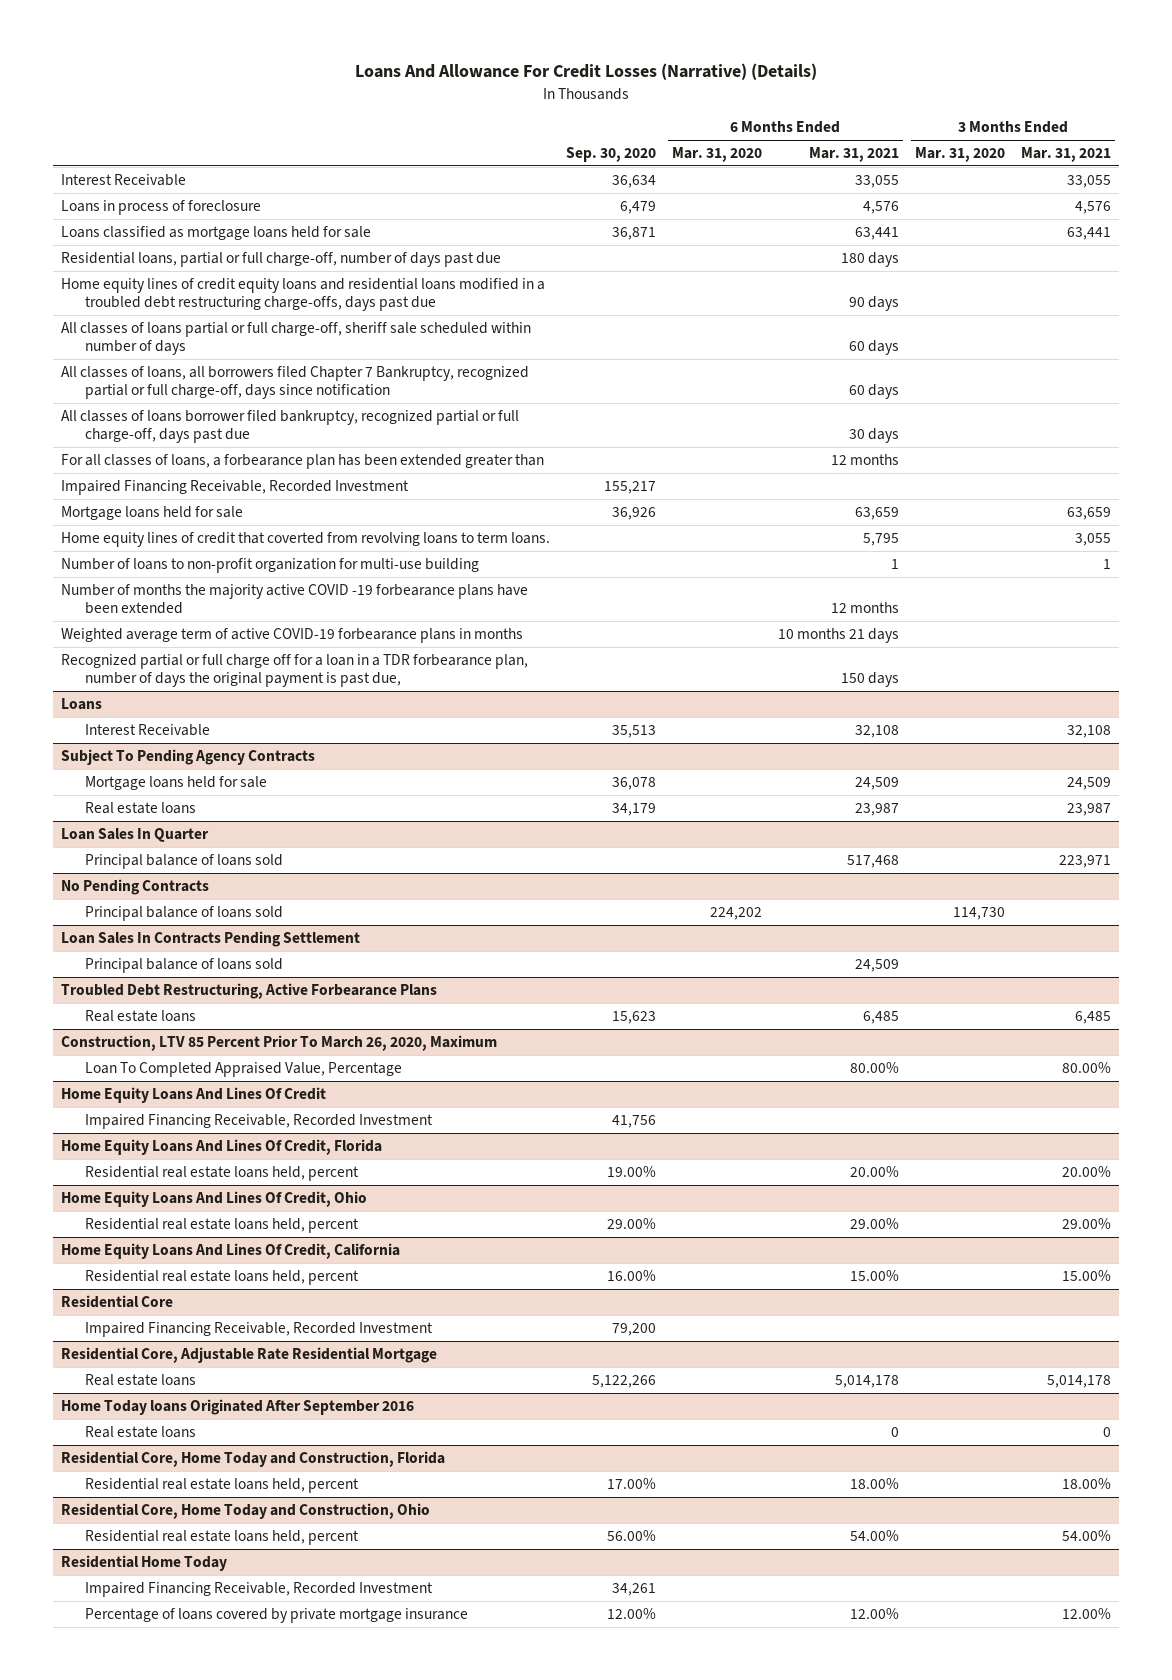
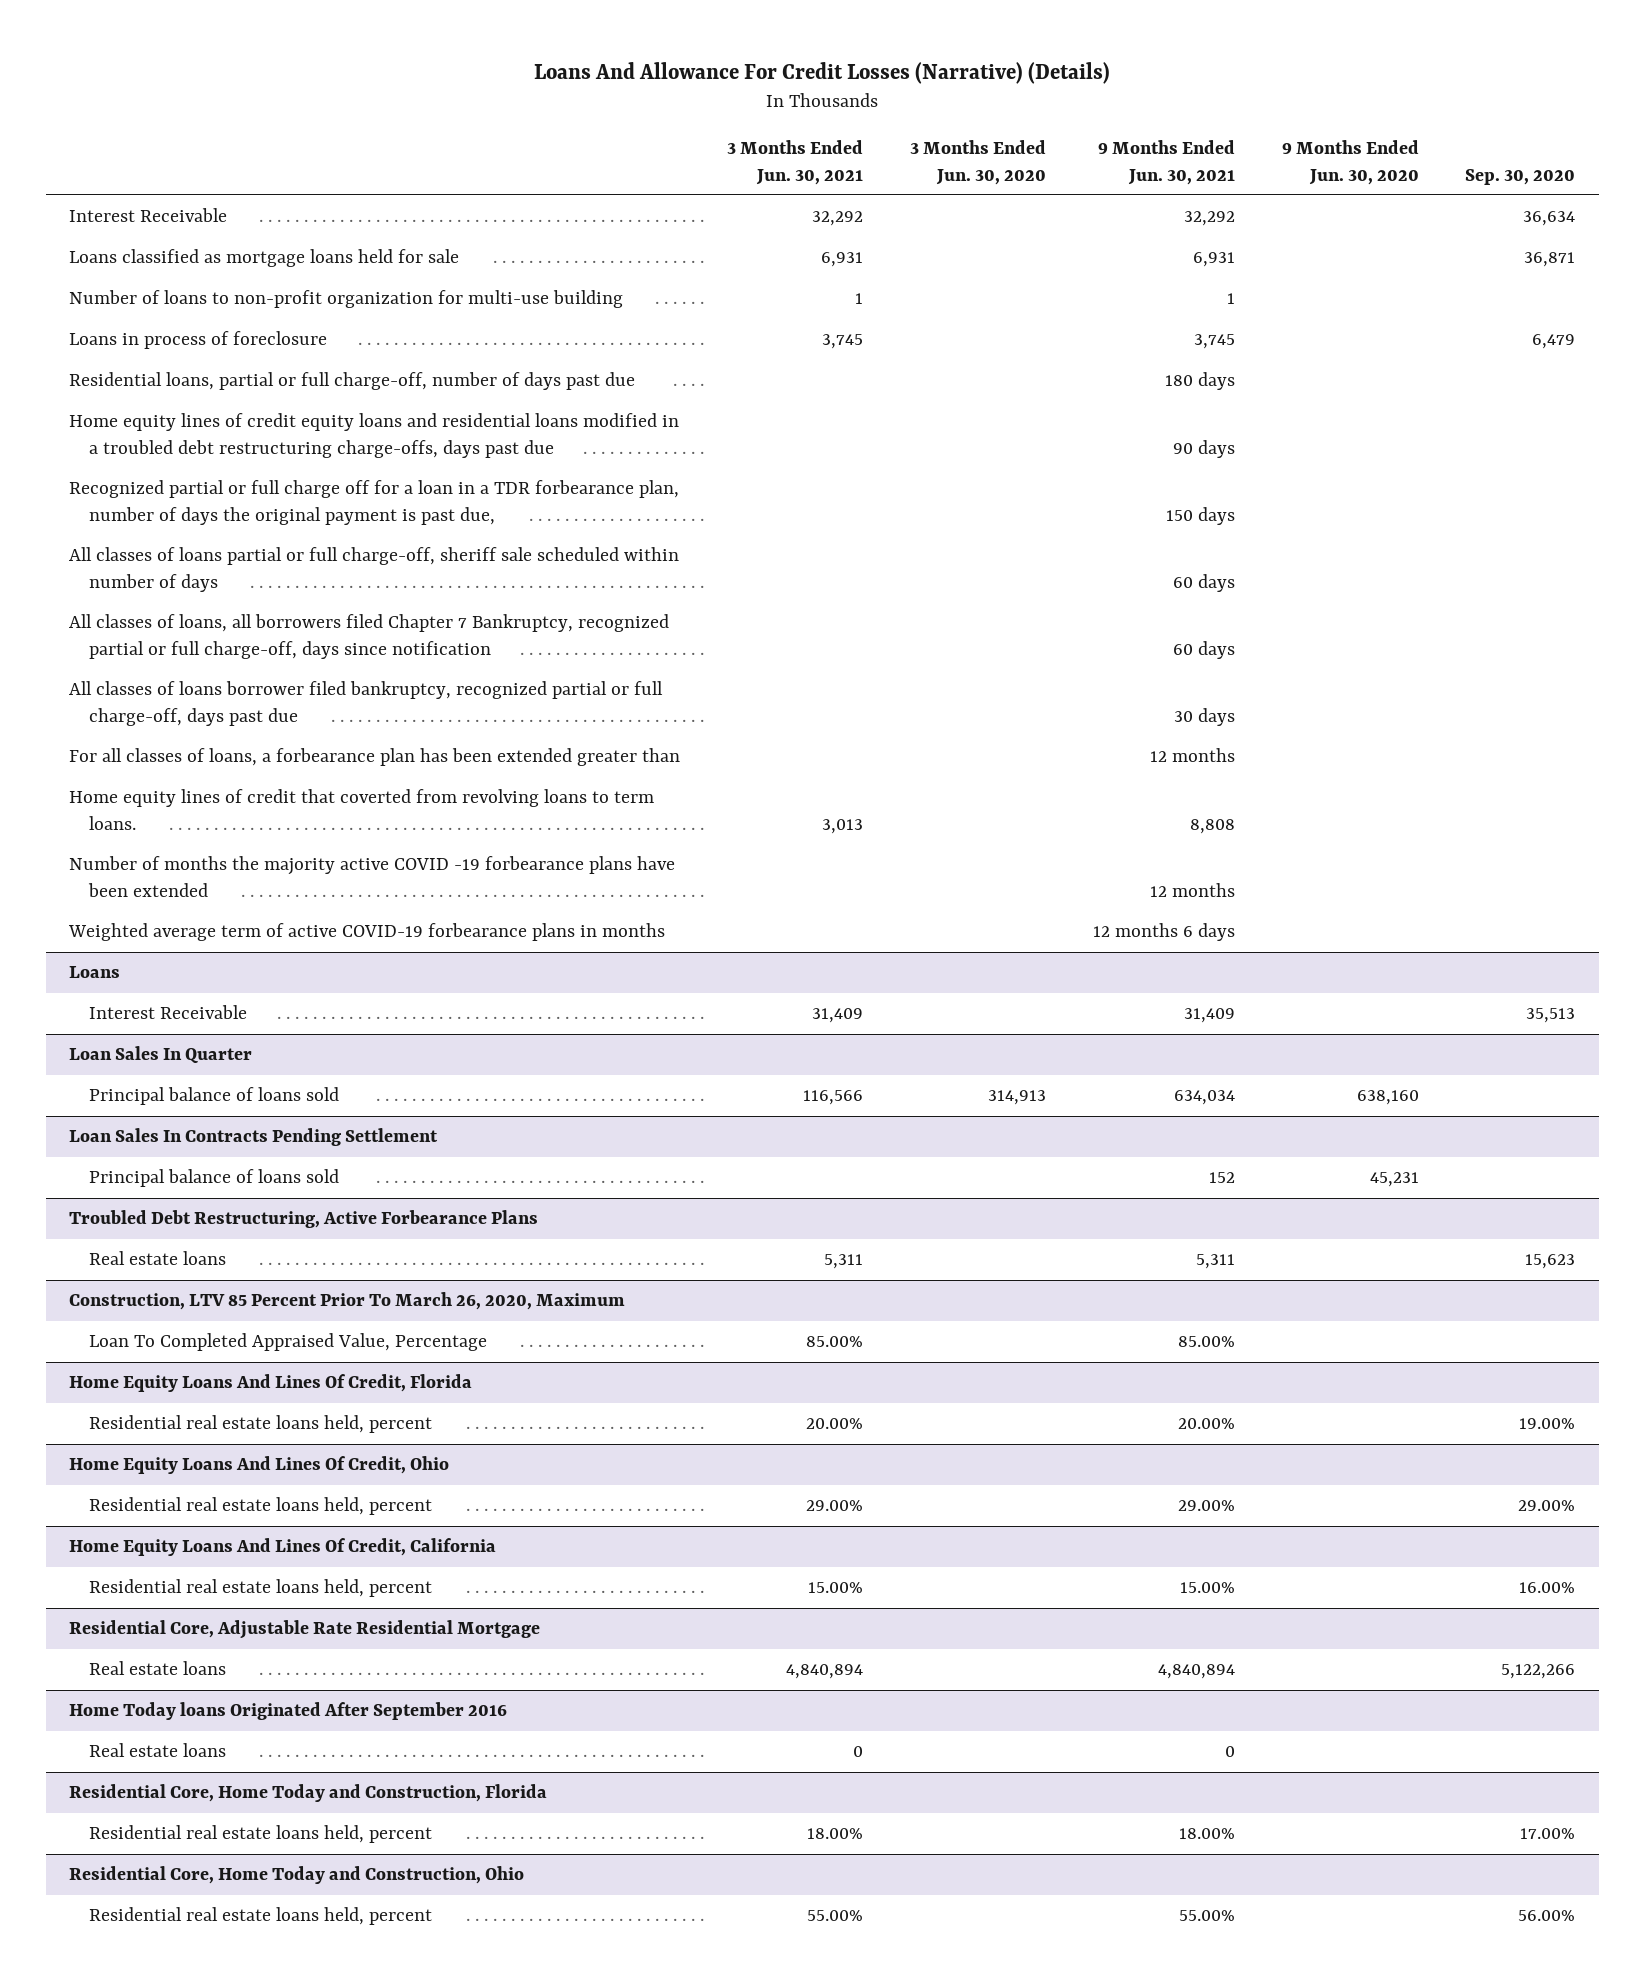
- | Sep. 30, 2020 | 6 Months Ended Mar. 31, 2020 | 6 Months Ended Mar. 31, 2021 | 3 Months Ended Mar. 31, 2020 | 3 Months Ended Mar. 31, 2021
+ | 3 Months Ended Jun. 30, 2021 | 3 Months Ended Jun. 30, 2020 | 9 Months Ended Jun. 30, 2021 | 9 Months Ended Jun. 30, 2020 | Sep. 30, 2020
moved up: Number of loans to non-profit organization for multi-use building | 1 | | 1 | |
moved down: Loans in process of foreclosure | 3,745 | | 3,745 | | 6,479
moved up: Recognized partial or full charge off for a loan in a TDR forbearance plan, number of days the original payment is past due, | | | 150 days | |
- Impaired Financing Receivable, Recorded Investment | 155,217 | | | |
- Mortgage loans held for sale | 36,926 | | 63,659 | | 63,659
- Subject To Pending Agency Contracts
- Mortgage loans held for sale | 36,078 | | 24,509 | | 24,509
- Real estate loans | 34,179 | | 23,987 | | 23,987
- No Pending Contracts
- Principal balance of loans sold | | 224,202 | | 114,730 |
- Home Equity Loans And Lines Of Credit
- Impaired Financing Receivable, Recorded Investment | 41,756 | | | |
- Residential Core
- Impaired Financing Receivable, Recorded Investment | 79,200 | | | |
- Residential Home Today
- Impaired Financing Receivable, Recorded Investment | 34,261 | | | |
- Percentage of loans covered by private mortgage insurance | 12.00% | | 12.00% | | 12.00%

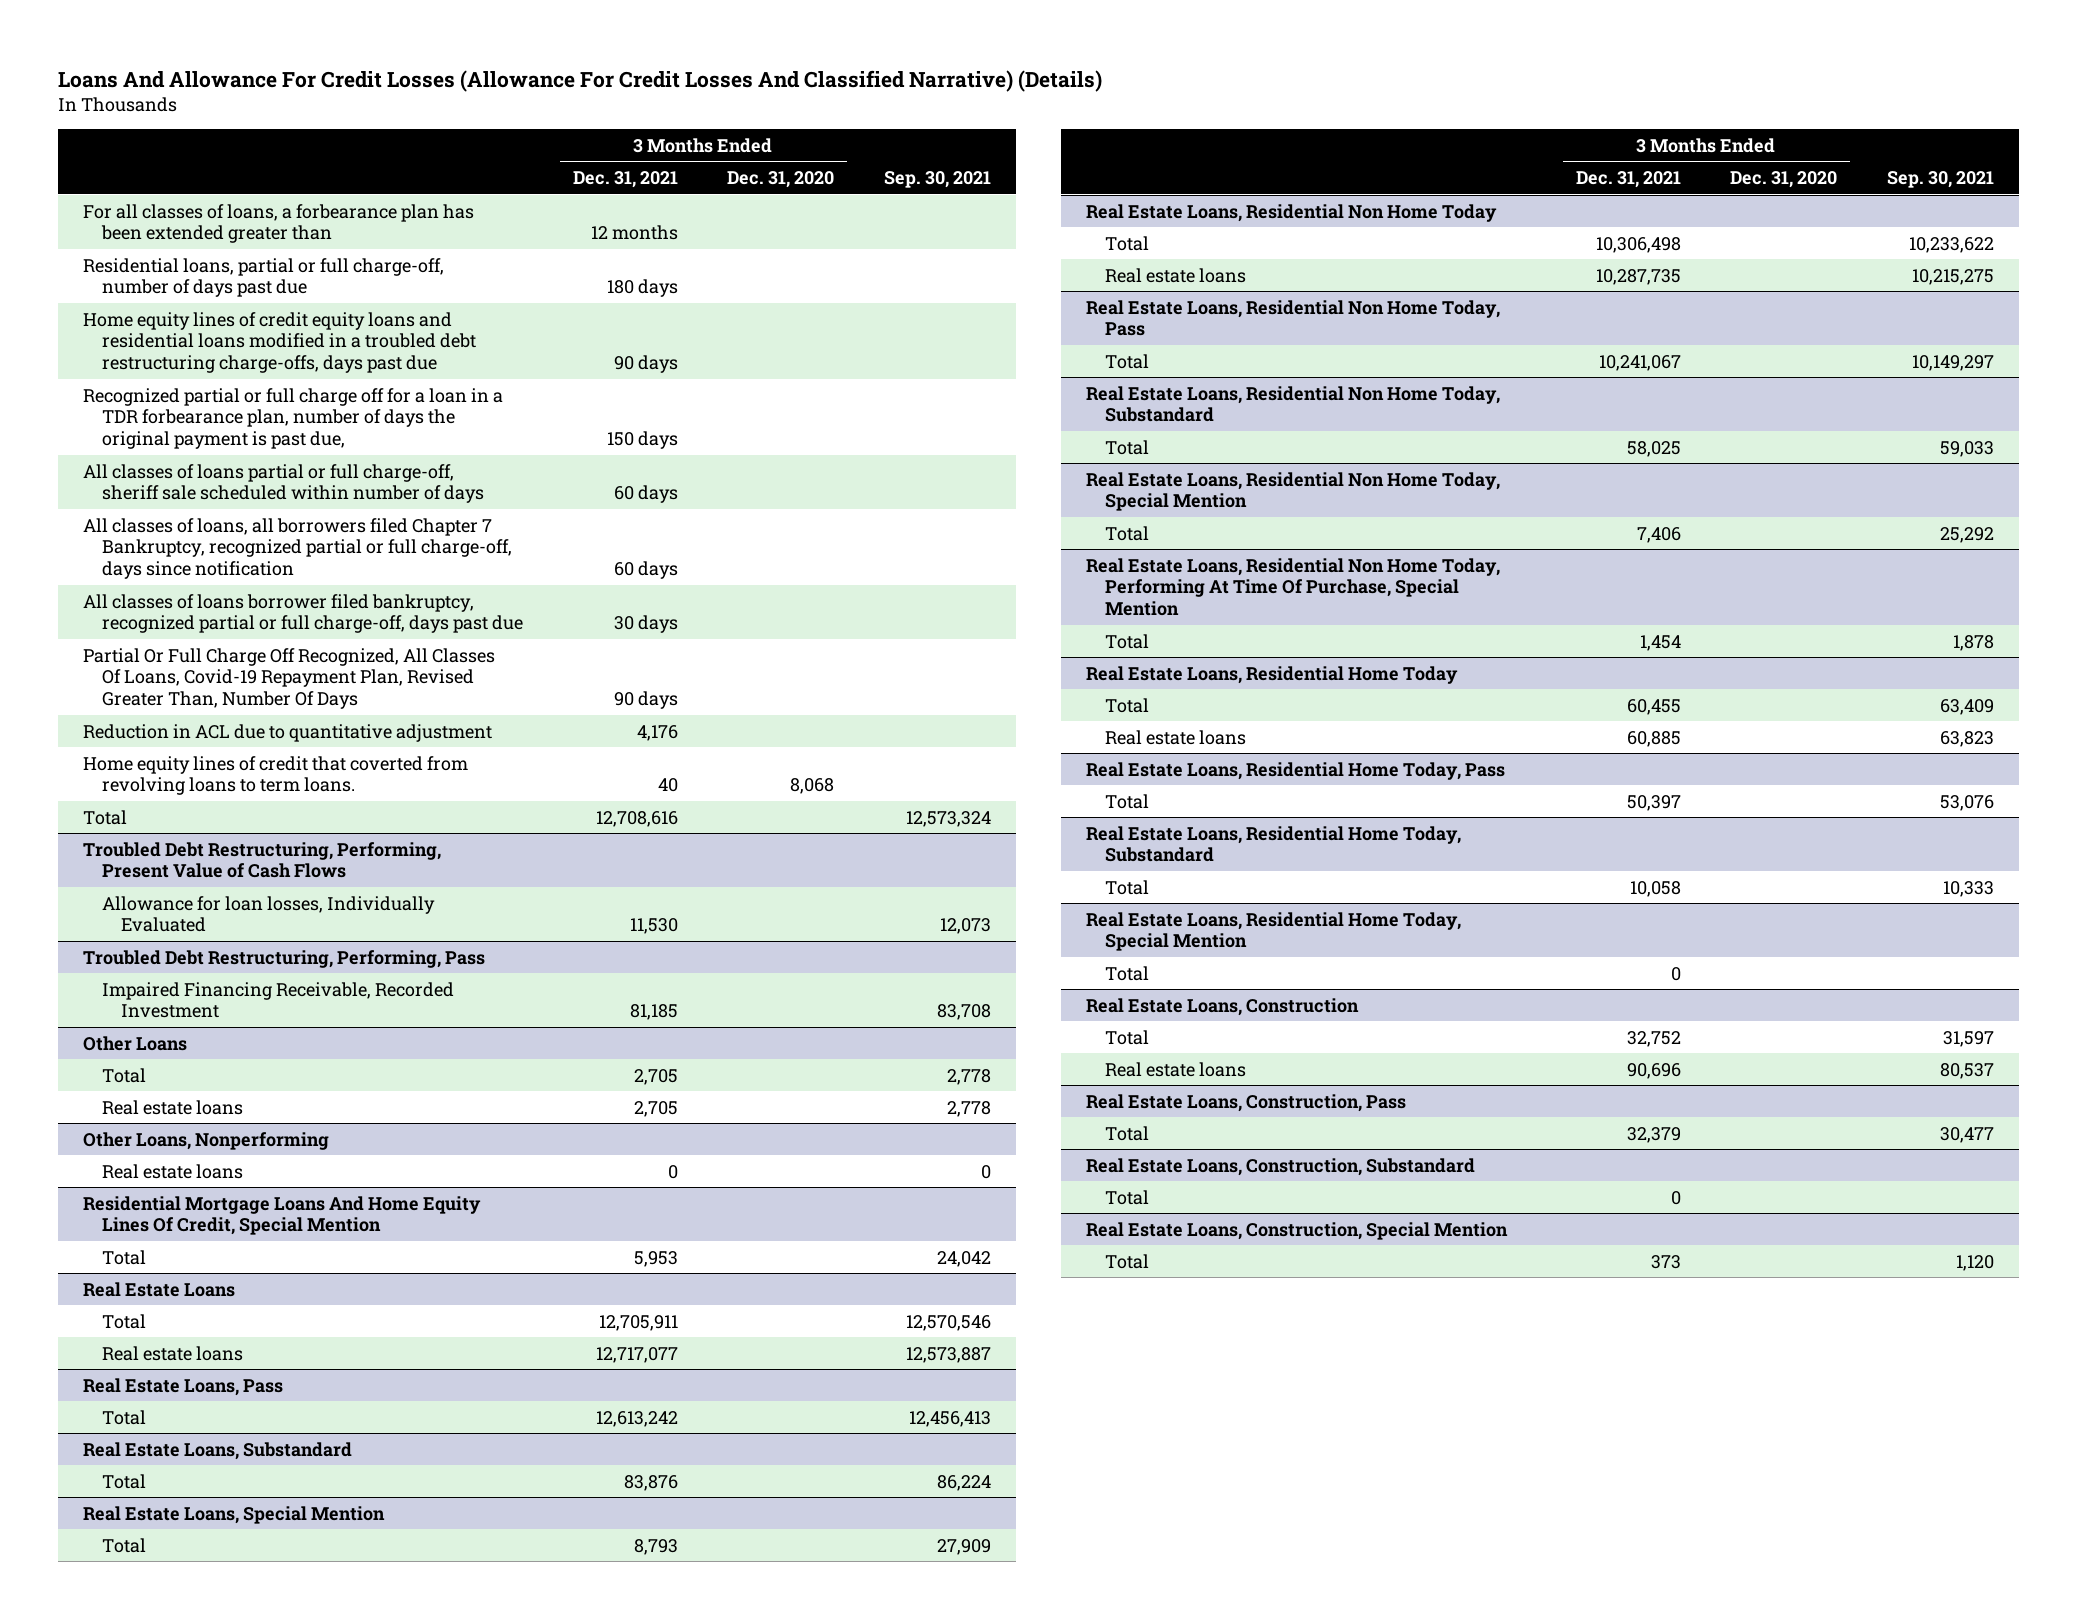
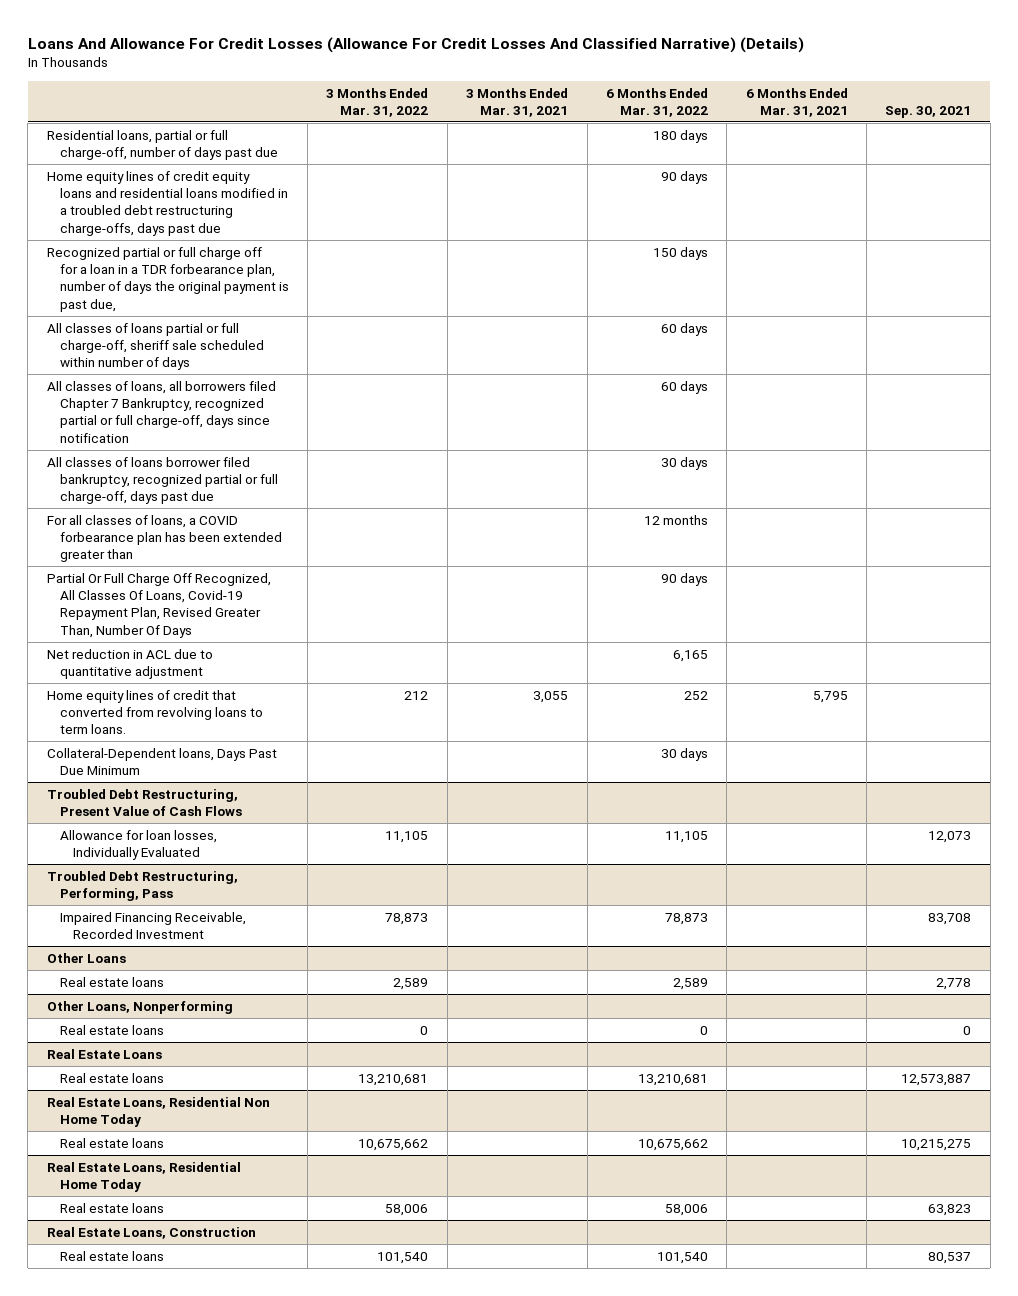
- | 3 Months Ended Dec. 31, 2021 | 3 Months Ended Dec. 31, 2020 | Sep. 30, 2021
+ | 3 Months Ended Mar. 31, 2022 | 3 Months Ended Mar. 31, 2021 | 6 Months Ended Mar. 31, 2022 | 6 Months Ended Mar. 31, 2021 | Sep. 30, 2021
- For all classes of loans, a forbearance plan has been extended greater than | 12 months | |
+ For all classes of loans, a COVID forbearance plan has been extended greater than | | | 12 months | |
- Reduction in ACL due to quantitative adjustment | 4,176 | |
- Home equity lines of credit that coverted from revolving loans to term loans. | 40 | 8,068 |
- Total | 12,708,616 | | 12,573,324
- Troubled Debt Restructuring, Performing, Present Value of Cash Flows
+ Net reduction in ACL due to quantitative adjustment | | | 6,165 | |
+ Home equity lines of credit that converted from revolving loans to term loans. | 212 | 3,055 | 252 | 5,795 |
+ Collateral-Dependent loans, Days Past Due Minimum | | | 30 days | |
+ Troubled Debt Restructuring, Present Value of Cash Flows
@ Other Loans
- Total | 2,705 | | 2,778
- Residential Mortgage Loans And Home Equity Lines Of Credit, Special Mention
- Total | 5,953 | | 24,042
@ Real Estate Loans
- Total | 12,705,911 | | 12,570,546
- Real Estate Loans, Pass
- Total | 12,613,242 | | 12,456,413
- Real Estate Loans, Substandard
- Total | 83,876 | | 86,224
- Real Estate Loans, Special Mention
- Total | 8,793 | | 27,909
@ Real Estate Loans, Residential Non Home Today
- Total | 10,306,498 | | 10,233,622
- Real Estate Loans, Residential Non Home Today, Pass
- Total | 10,241,067 | | 10,149,297
- Real Estate Loans, Residential Non Home Today, Substandard
- Total | 58,025 | | 59,033
- Real Estate Loans, Residential Non Home Today, Special Mention
- Total | 7,406 | | 25,292
- Real Estate Loans, Residential Non Home Today, Performing At Time Of Purchase, Special Mention
- Total | 1,454 | | 1,878
@ Real Estate Loans, Residential Home Today
- Total | 60,455 | | 63,409
- Real Estate Loans, Residential Home Today, Pass
- Total | 50,397 | | 53,076
- Real Estate Loans, Residential Home Today, Substandard
- Total | 10,058 | | 10,333
- Real Estate Loans, Residential Home Today, Special Mention
- Total | 0 | |
@ Real Estate Loans, Construction
- Total | 32,752 | | 31,597
- Real Estate Loans, Construction, Pass
- Total | 32,379 | | 30,477
- Real Estate Loans, Construction, Substandard
- Total | 0 | |
- Real Estate Loans, Construction, Special Mention
- Total | 373 | | 1,120

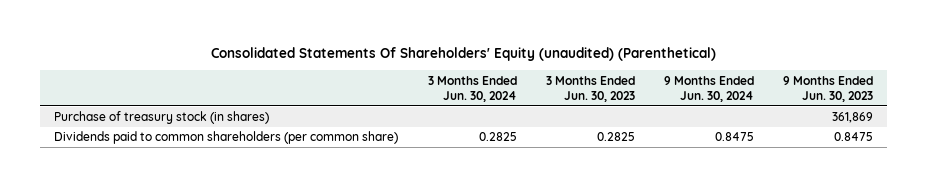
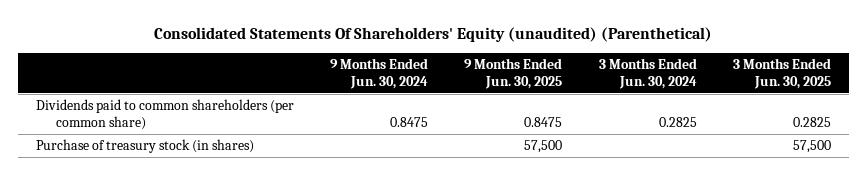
- | 3 Months Ended Jun. 30, 2024 | 3 Months Ended Jun. 30, 2023 | 9 Months Ended Jun. 30, 2024 | 9 Months Ended Jun. 30, 2023
+ | 9 Months Ended Jun. 30, 2024 | 9 Months Ended Jun. 30, 2025 | 3 Months Ended Jun. 30, 2024 | 3 Months Ended Jun. 30, 2025
moved down: Purchase of treasury stock (in shares) | | 57,500 | | 57,500

